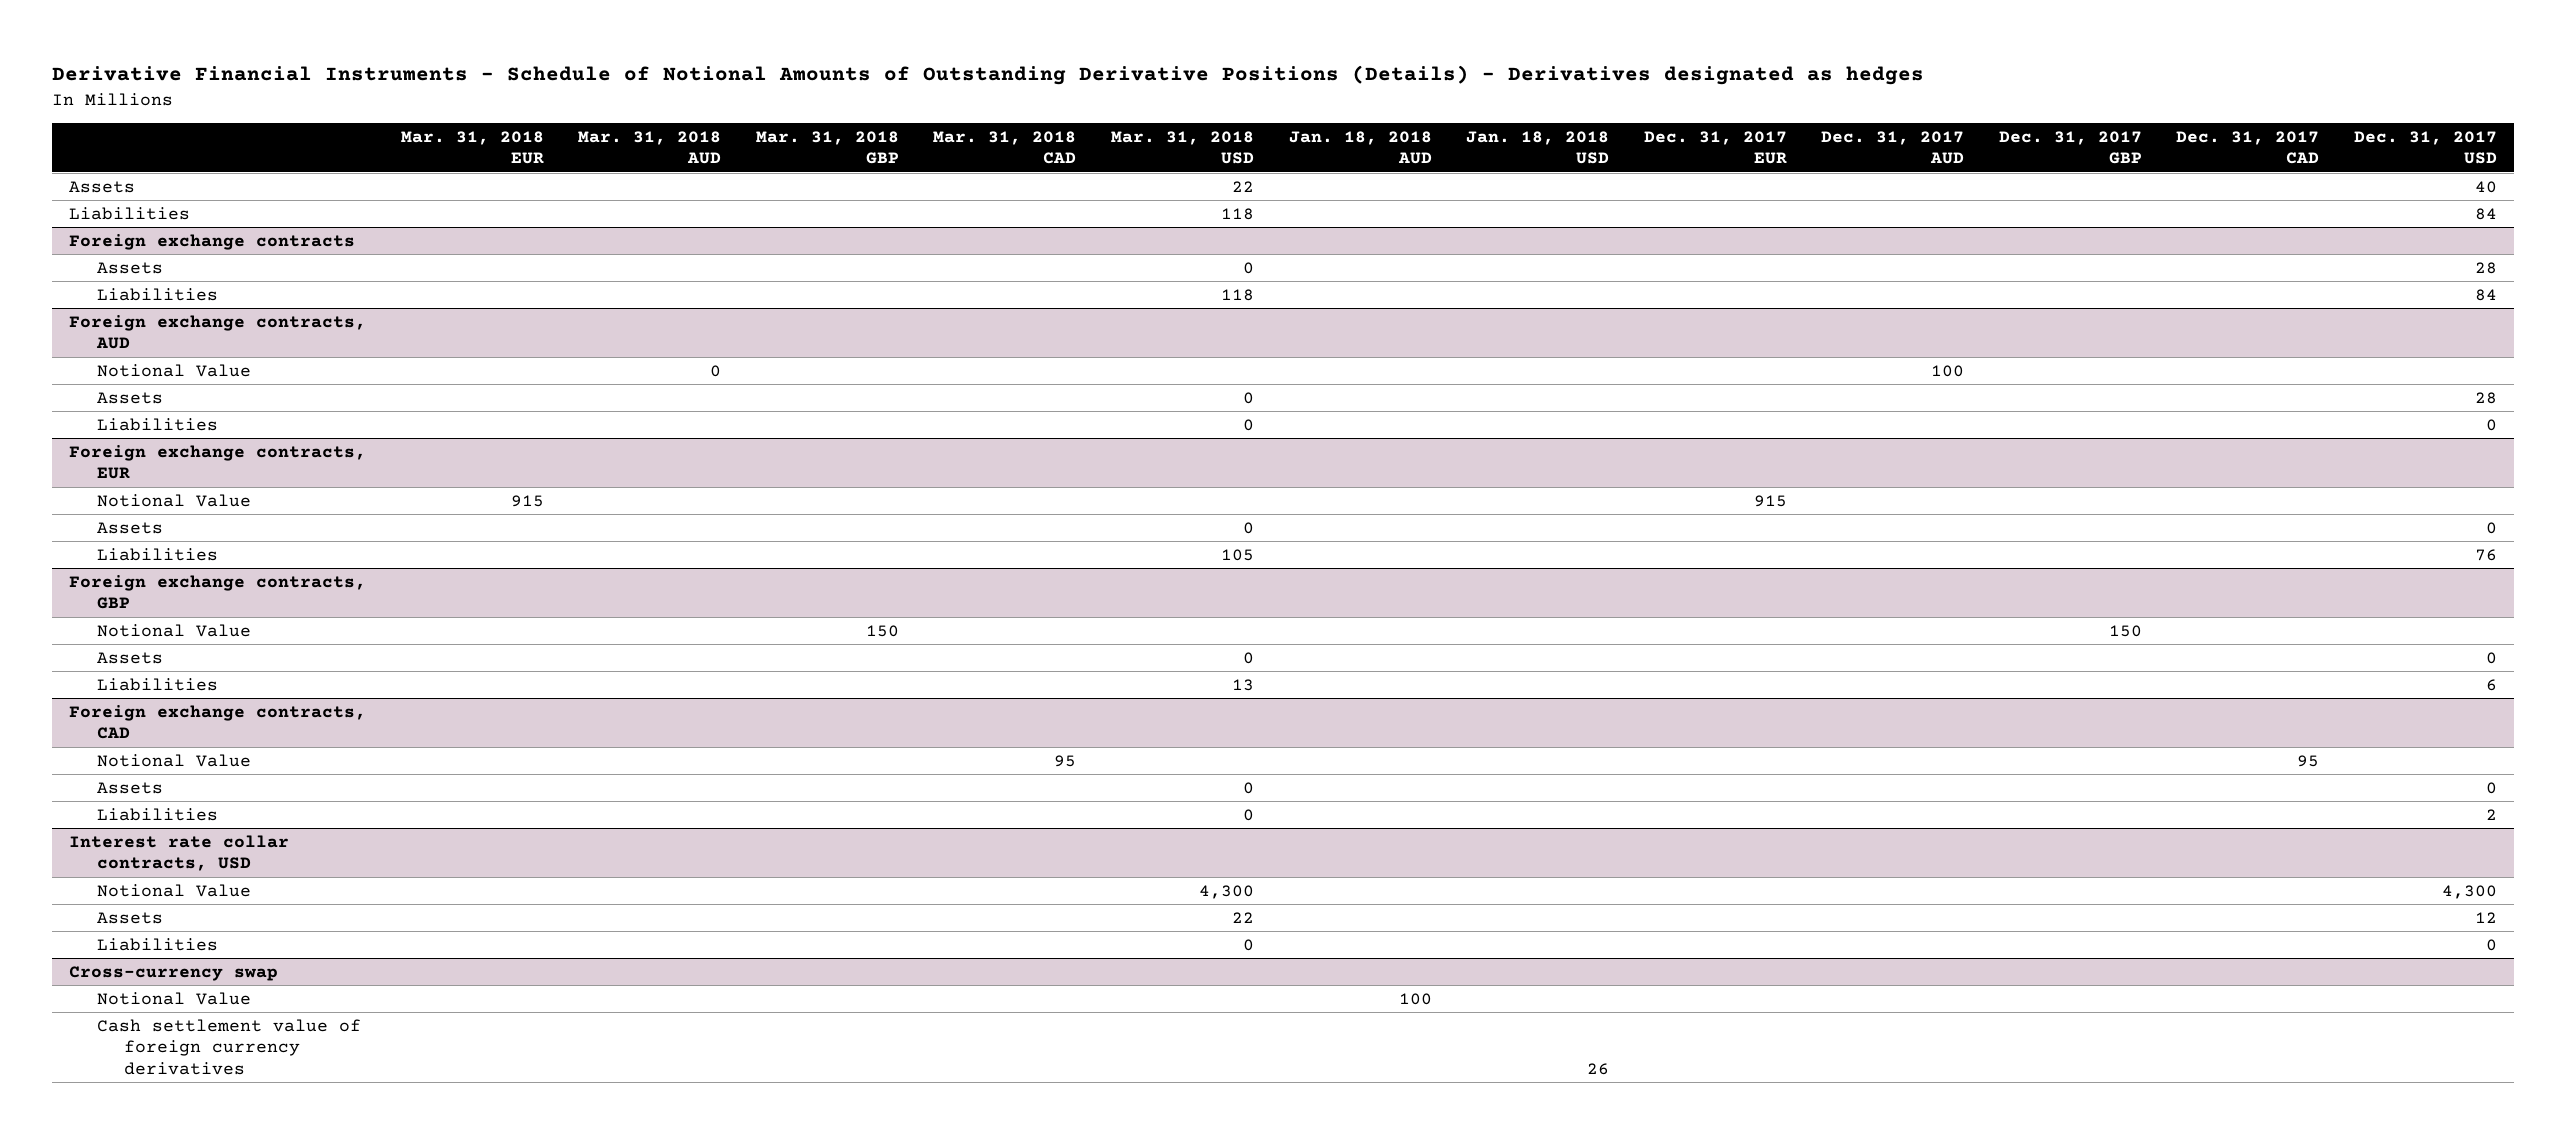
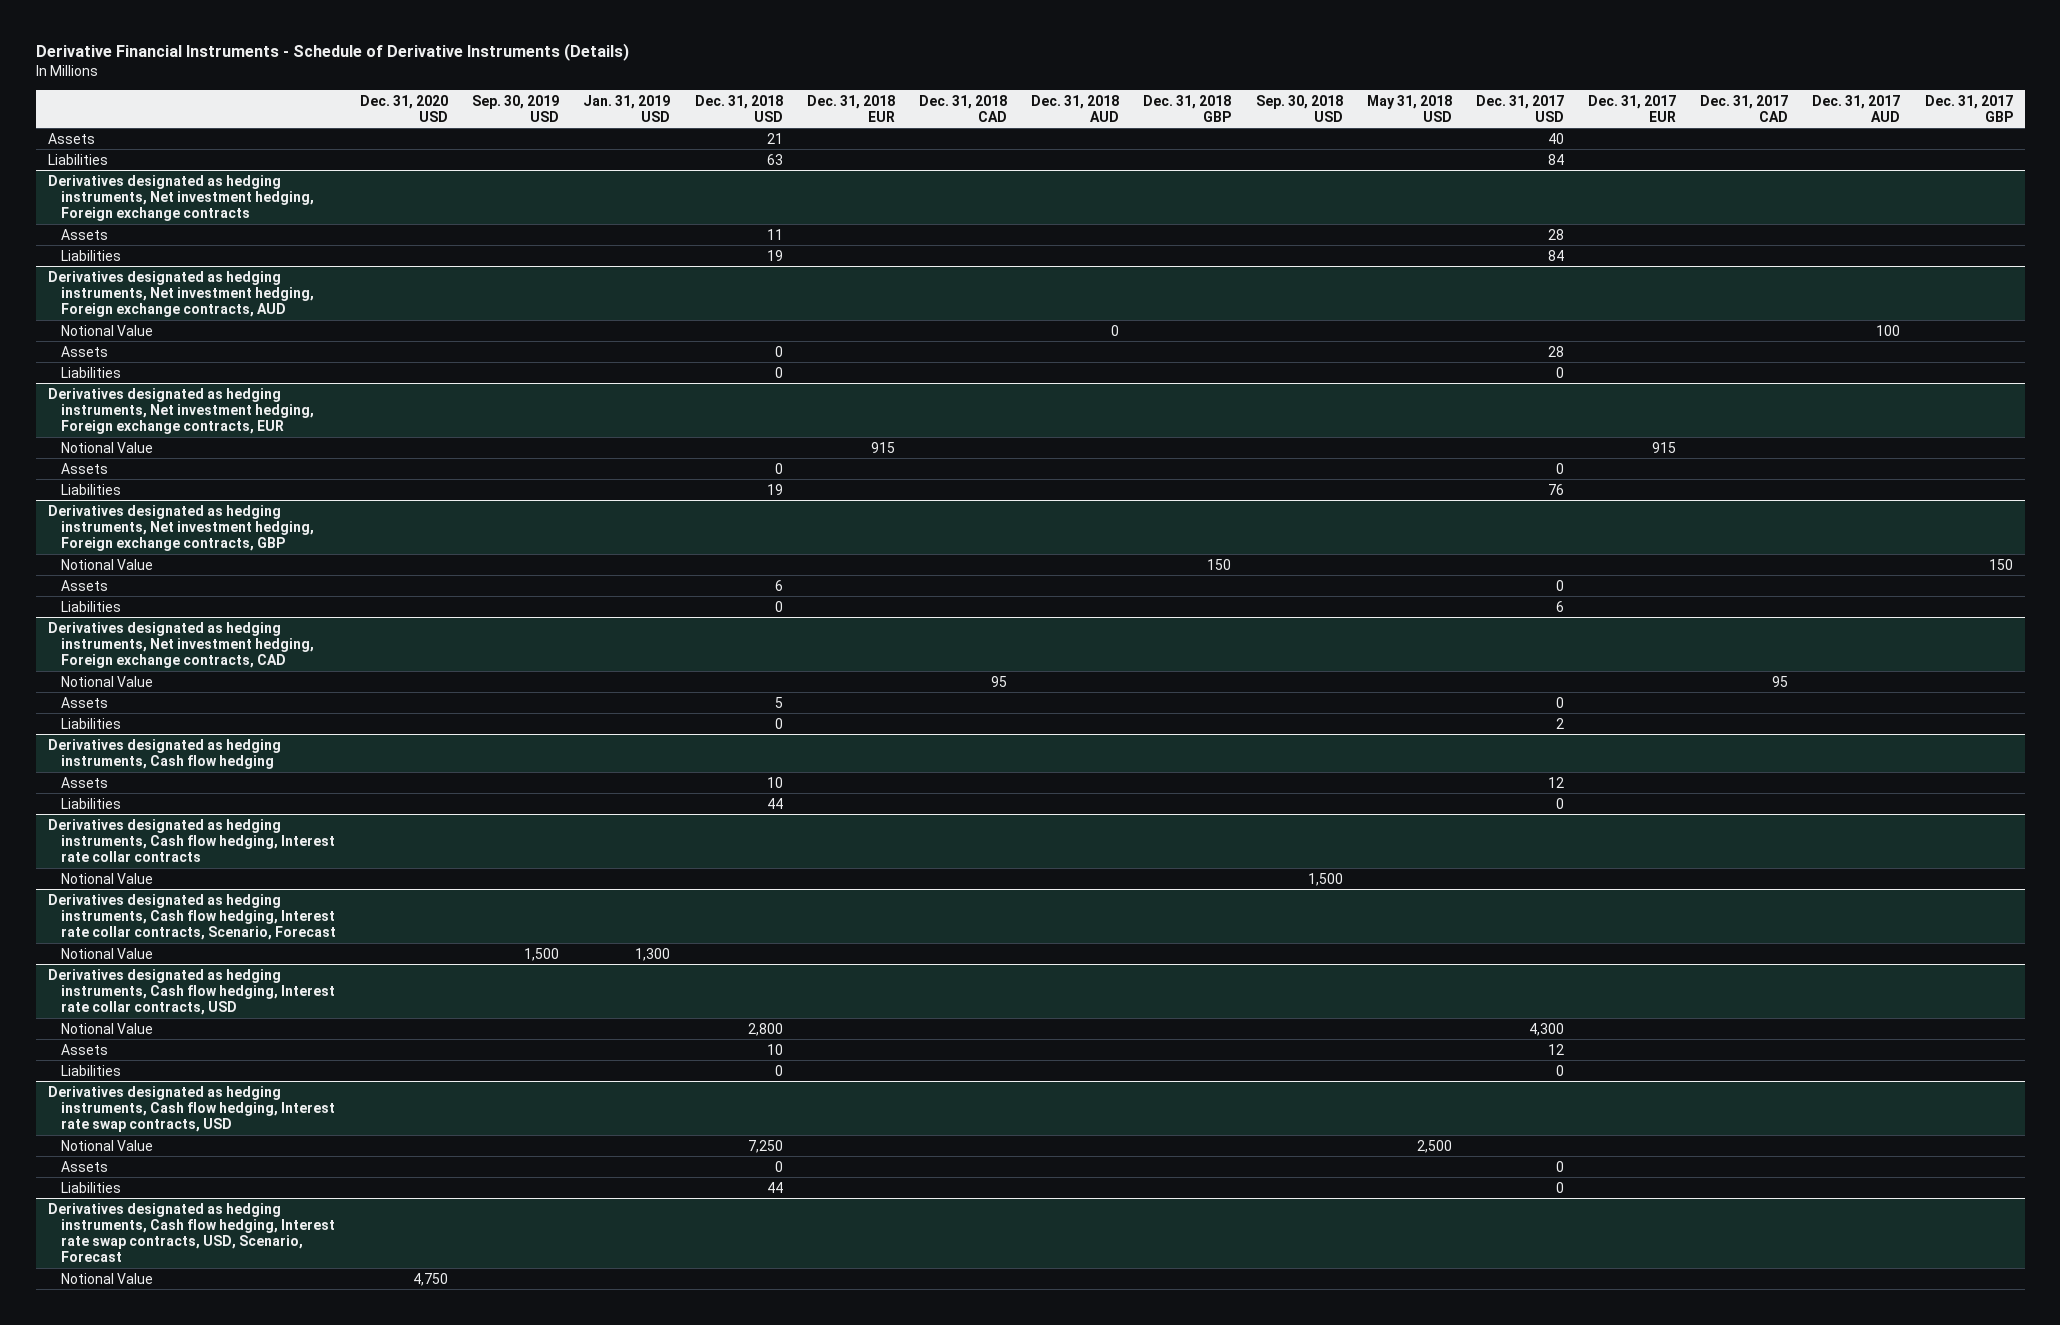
- Derivative Financial Instruments - Schedule of Notional Amounts of Outstanding Derivative Positions (Details) - Derivatives designated as hedges
+ Derivative Financial Instruments - Schedule of Derivative Instruments (Details)
- | Mar. 31, 2018 EUR | Mar. 31, 2018 AUD | Mar. 31, 2018 GBP | Mar. 31, 2018 CAD | Mar. 31, 2018 USD | Jan. 18, 2018 AUD | Jan. 18, 2018 USD | Dec. 31, 2017 EUR | Dec. 31, 2017 AUD | Dec. 31, 2017 GBP | Dec. 31, 2017 CAD | Dec. 31, 2017 USD
+ | Dec. 31, 2020 USD | Sep. 30, 2019 USD | Jan. 31, 2019 USD | Dec. 31, 2018 USD | Dec. 31, 2018 EUR | Dec. 31, 2018 CAD | Dec. 31, 2018 AUD | Dec. 31, 2018 GBP | Sep. 30, 2018 USD | May 31, 2018 USD | Dec. 31, 2017 USD | Dec. 31, 2017 EUR | Dec. 31, 2017 CAD | Dec. 31, 2017 AUD | Dec. 31, 2017 GBP
- Foreign exchange contracts
+ Derivatives designated as hedging instruments, Net investment hedging, Foreign exchange contracts
- Foreign exchange contracts, AUD
+ Derivatives designated as hedging instruments, Net investment hedging, Foreign exchange contracts, AUD
- Foreign exchange contracts, EUR
+ Derivatives designated as hedging instruments, Net investment hedging, Foreign exchange contracts, EUR
- Foreign exchange contracts, GBP
+ Derivatives designated as hedging instruments, Net investment hedging, Foreign exchange contracts, GBP
- Foreign exchange contracts, CAD
+ Derivatives designated as hedging instruments, Net investment hedging, Foreign exchange contracts, CAD
- Interest rate collar contracts, USD
+ Derivatives designated as hedging instruments, Cash flow hedging
+ Assets | | | | 10 | | | | | | | 12 | | | |
+ Liabilities | | | | 44 | | | | | | | 0 | | | |
+ Derivatives designated as hedging instruments, Cash flow hedging, Interest rate collar contracts
+ Notional Value | | | | | | | | | 1,500 | | | | | |
+ Derivatives designated as hedging instruments, Cash flow hedging, Interest rate collar contracts, Scenario, Forecast
+ Notional Value | | 1,500 | 1,300 | | | | | | | | | | | |
+ Derivatives designated as hedging instruments, Cash flow hedging, Interest rate collar contracts, USD
- Cross-currency swap
+ Derivatives designated as hedging instruments, Cash flow hedging, Interest rate swap contracts, USD
- Cash settlement value of foreign currency derivatives | | | | | | | 26 | | | | |
+ Assets | | | | 0 | | | | | | | 0 | | | |
+ Liabilities | | | | 44 | | | | | | | 0 | | | |
+ Derivatives designated as hedging instruments, Cash flow hedging, Interest rate swap contracts, USD, Scenario, Forecast
+ Notional Value | 4,750 | | | | | | | | | | | | | |

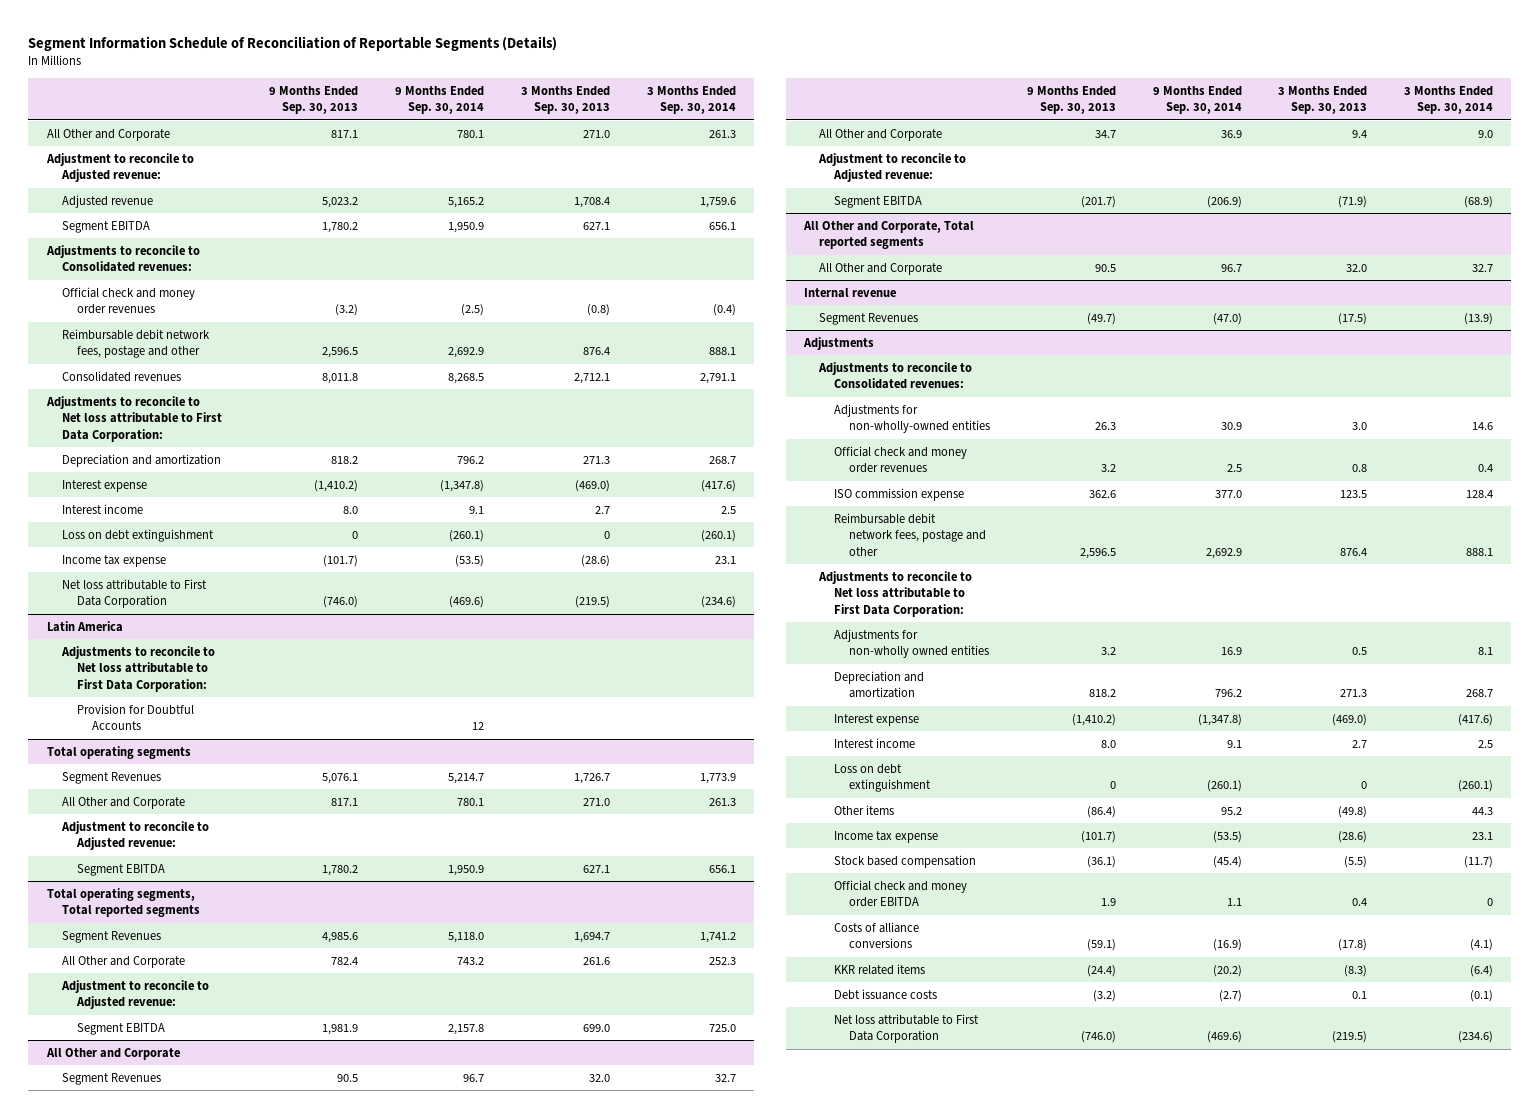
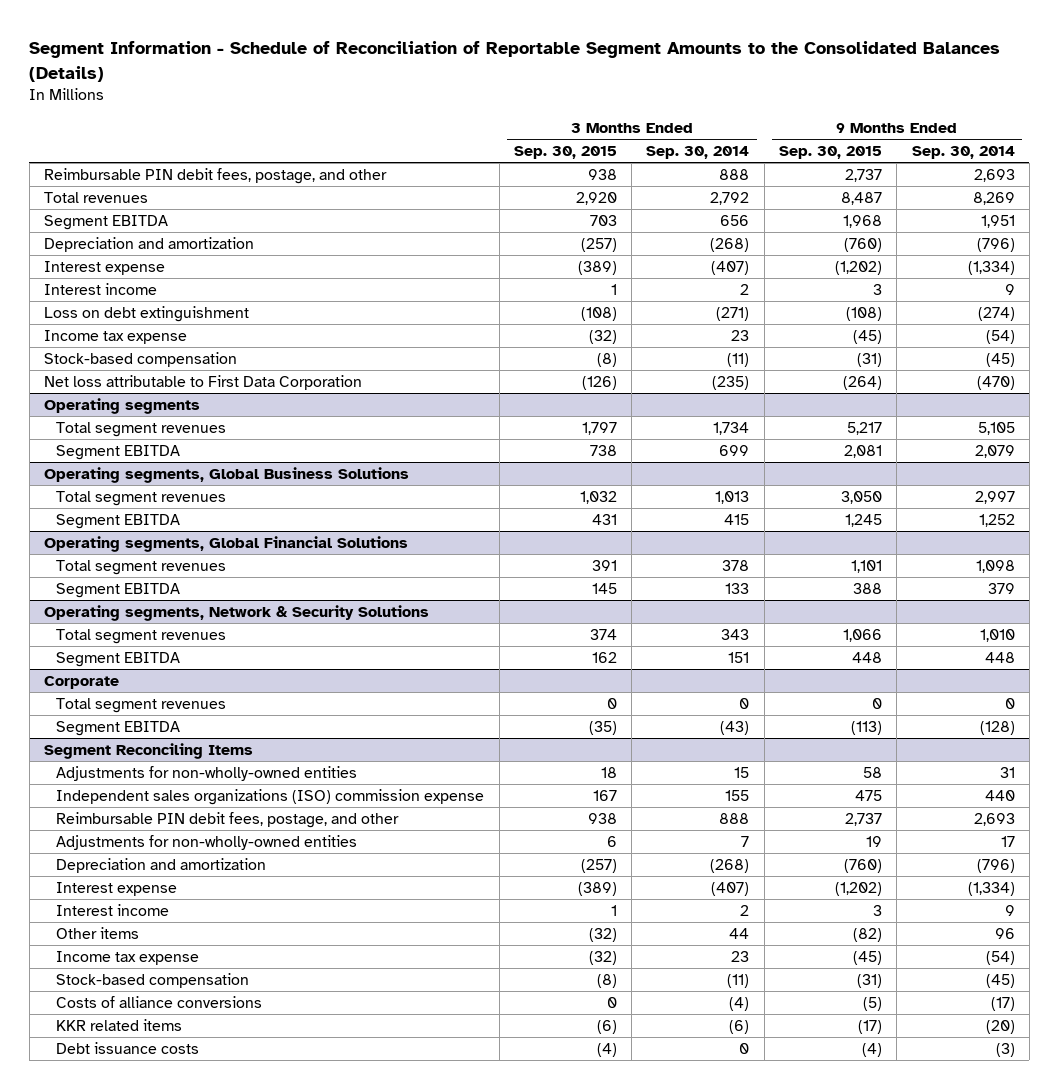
- Segment Information Schedule of Reconciliation of Reportable Segments (Details)
+ Segment Information - Schedule of Reconciliation of Reportable Segment Amounts to the Consolidated Balances (Details)
- | 9 Months Ended Sep. 30, 2013 | 9 Months Ended Sep. 30, 2014 | 3 Months Ended Sep. 30, 2013 | 3 Months Ended Sep. 30, 2014
+ | 3 Months Ended Sep. 30, 2015 | 3 Months Ended Sep. 30, 2014 | 9 Months Ended Sep. 30, 2015 | 9 Months Ended Sep. 30, 2014
- All Other and Corporate | 817.1 | 780.1 | 271.0 | 261.3
- Adjustment to reconcile to Adjusted revenue:
- Adjusted revenue | 5,023.2 | 5,165.2 | 1,708.4 | 1,759.6
- Segment EBITDA | 1,780.2 | 1,950.9 | 627.1 | 656.1
- Adjustments to reconcile to Consolidated revenues:
- Official check and money order revenues | (3.2) | (2.5) | (0.8) | (0.4)
- Reimbursable debit network fees, postage and other | 2,596.5 | 2,692.9 | 876.4 | 888.1
- Consolidated revenues | 8,011.8 | 8,268.5 | 2,712.1 | 2,791.1
- Adjustments to reconcile to Net loss attributable to First Data Corporation:
- Depreciation and amortization | 818.2 | 796.2 | 271.3 | 268.7
- Interest expense | (1,410.2) | (1,347.8) | (469.0) | (417.6)
- Interest income | 8.0 | 9.1 | 2.7 | 2.5
- Loss on debt extinguishment | 0 | (260.1) | 0 | (260.1)
- Income tax expense | (101.7) | (53.5) | (28.6) | 23.1
- Net loss attributable to First Data Corporation | (746.0) | (469.6) | (219.5) | (234.6)
- Latin America
- Adjustments to reconcile to Net loss attributable to First Data Corporation:
- Provision for Doubtful Accounts | | 12 | |
- Total operating segments
- Segment Revenues | 5,076.1 | 5,214.7 | 1,726.7 | 1,773.9
- All Other and Corporate | 817.1 | 780.1 | 271.0 | 261.3
- Adjustment to reconcile to Adjusted revenue:
- Segment EBITDA | 1,780.2 | 1,950.9 | 627.1 | 656.1
- Total operating segments, Total reported segments
- Segment Revenues | 4,985.6 | 5,118.0 | 1,694.7 | 1,741.2
- All Other and Corporate | 782.4 | 743.2 | 261.6 | 252.3
- Adjustment to reconcile to Adjusted revenue:
- Segment EBITDA | 1,981.9 | 2,157.8 | 699.0 | 725.0
- All Other and Corporate
- Segment Revenues | 90.5 | 96.7 | 32.0 | 32.7
- All Other and Corporate | 34.7 | 36.9 | 9.4 | 9.0
- Adjustment to reconcile to Adjusted revenue:
- Segment EBITDA | (201.7) | (206.9) | (71.9) | (68.9)
- All Other and Corporate, Total reported segments
- All Other and Corporate | 90.5 | 96.7 | 32.0 | 32.7
- Internal revenue
- Segment Revenues | (49.7) | (47.0) | (17.5) | (13.9)
- Adjustments
- Adjustments to reconcile to Consolidated revenues:
- Adjustments for non-wholly-owned entities | 26.3 | 30.9 | 3.0 | 14.6
- Official check and money order revenues | 3.2 | 2.5 | 0.8 | 0.4
- ISO commission expense | 362.6 | 377.0 | 123.5 | 128.4
- Reimbursable debit network fees, postage and other | 2,596.5 | 2,692.9 | 876.4 | 888.1
- Adjustments to reconcile to Net loss attributable to First Data Corporation:
- Adjustments for non-wholly owned entities | 3.2 | 16.9 | 0.5 | 8.1
- Depreciation and amortization | 818.2 | 796.2 | 271.3 | 268.7
- Interest expense | (1,410.2) | (1,347.8) | (469.0) | (417.6)
- Interest income | 8.0 | 9.1 | 2.7 | 2.5
- Loss on debt extinguishment | 0 | (260.1) | 0 | (260.1)
- Other items | (86.4) | 95.2 | (49.8) | 44.3
- Income tax expense | (101.7) | (53.5) | (28.6) | 23.1
- Stock based compensation | (36.1) | (45.4) | (5.5) | (11.7)
- Official check and money order EBITDA | 1.9 | 1.1 | 0.4 | 0
- Costs of alliance conversions | (59.1) | (16.9) | (17.8) | (4.1)
- KKR related items | (24.4) | (20.2) | (8.3) | (6.4)
- Debt issuance costs | (3.2) | (2.7) | 0.1 | (0.1)
- Net loss attributable to First Data Corporation | (746.0) | (469.6) | (219.5) | (234.6)
+ Reimbursable PIN debit fees, postage, and other | 938 | 888 | 2,737 | 2,693
+ Total revenues | 2,920 | 2,792 | 8,487 | 8,269
+ Segment EBITDA | 703 | 656 | 1,968 | 1,951
+ Depreciation and amortization | (257) | (268) | (760) | (796)
+ Interest expense | (389) | (407) | (1,202) | (1,334)
+ Interest income | 1 | 2 | 3 | 9
+ Loss on debt extinguishment | (108) | (271) | (108) | (274)
+ Income tax expense | (32) | 23 | (45) | (54)
+ Stock-based compensation | (8) | (11) | (31) | (45)
+ Net loss attributable to First Data Corporation | (126) | (235) | (264) | (470)
+ Operating segments
+ Total segment revenues | 1,797 | 1,734 | 5,217 | 5,105
+ Segment EBITDA | 738 | 699 | 2,081 | 2,079
+ Operating segments, Global Business Solutions
+ Total segment revenues | 1,032 | 1,013 | 3,050 | 2,997
+ Segment EBITDA | 431 | 415 | 1,245 | 1,252
+ Operating segments, Global Financial Solutions
+ Total segment revenues | 391 | 378 | 1,101 | 1,098
+ Segment EBITDA | 145 | 133 | 388 | 379
+ Operating segments, Network & Security Solutions
+ Total segment revenues | 374 | 343 | 1,066 | 1,010
+ Segment EBITDA | 162 | 151 | 448 | 448
+ Corporate
+ Total segment revenues | 0 | 0 | 0 | 0
+ Segment EBITDA | (35) | (43) | (113) | (128)
+ Segment Reconciling Items
+ Adjustments for non-wholly-owned entities | 18 | 15 | 58 | 31
+ Independent sales organizations (ISO) commission expense | 167 | 155 | 475 | 440
+ Reimbursable PIN debit fees, postage, and other | 938 | 888 | 2,737 | 2,693
+ Adjustments for non-wholly-owned entities | 6 | 7 | 19 | 17
+ Depreciation and amortization | (257) | (268) | (760) | (796)
+ Interest expense | (389) | (407) | (1,202) | (1,334)
+ Interest income | 1 | 2 | 3 | 9
+ Other items | (32) | 44 | (82) | 96
+ Income tax expense | (32) | 23 | (45) | (54)
+ Stock-based compensation | (8) | (11) | (31) | (45)
+ Costs of alliance conversions | 0 | (4) | (5) | (17)
+ KKR related items | (6) | (6) | (17) | (20)
+ Debt issuance costs | (4) | 0 | (4) | (3)

